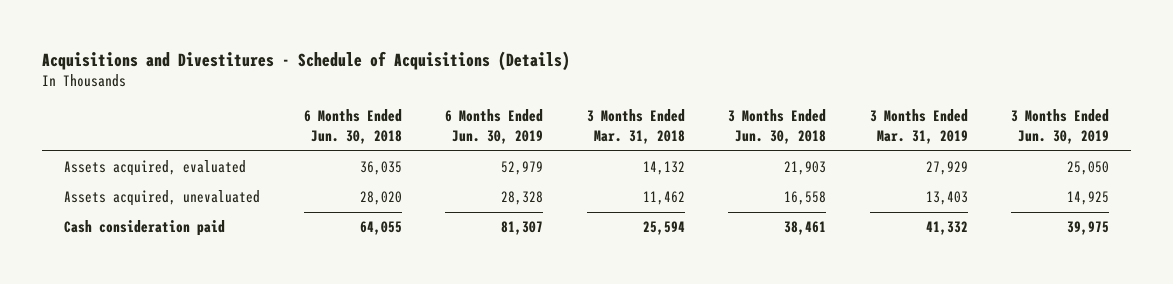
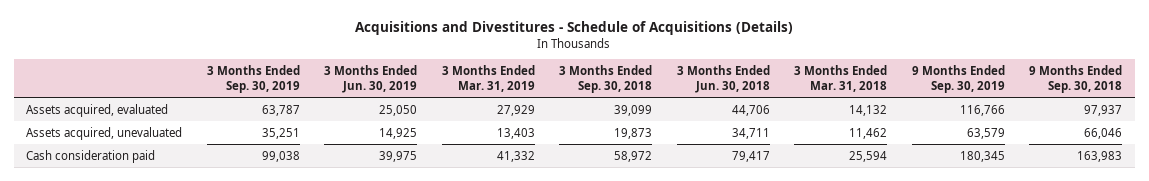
- | 6 Months Ended Jun. 30, 2018 | 6 Months Ended Jun. 30, 2019 | 3 Months Ended Mar. 31, 2018 | 3 Months Ended Jun. 30, 2018 | 3 Months Ended Mar. 31, 2019 | 3 Months Ended Jun. 30, 2019
+ | 3 Months Ended Sep. 30, 2019 | 3 Months Ended Jun. 30, 2019 | 3 Months Ended Mar. 31, 2019 | 3 Months Ended Sep. 30, 2018 | 3 Months Ended Jun. 30, 2018 | 3 Months Ended Mar. 31, 2018 | 9 Months Ended Sep. 30, 2019 | 9 Months Ended Sep. 30, 2018
- Assets acquired, evaluated | 36,035 | 52,979 | 14,132 | 21,903 | 27,929 | 25,050
- Assets acquired, unevaluated | 28,020 | 28,328 | 11,462 | 16,558 | 13,403 | 14,925
- Cash consideration paid | 64,055 | 81,307 | 25,594 | 38,461 | 41,332 | 39,975
+ Assets acquired, evaluated | 63,787 | 25,050 | 27,929 | 39,099 | 44,706 | 14,132 | 116,766 | 97,937
+ Assets acquired, unevaluated | 35,251 | 14,925 | 13,403 | 19,873 | 34,711 | 11,462 | 63,579 | 66,046
+ Cash consideration paid | 99,038 | 39,975 | 41,332 | 58,972 | 79,417 | 25,594 | 180,345 | 163,983

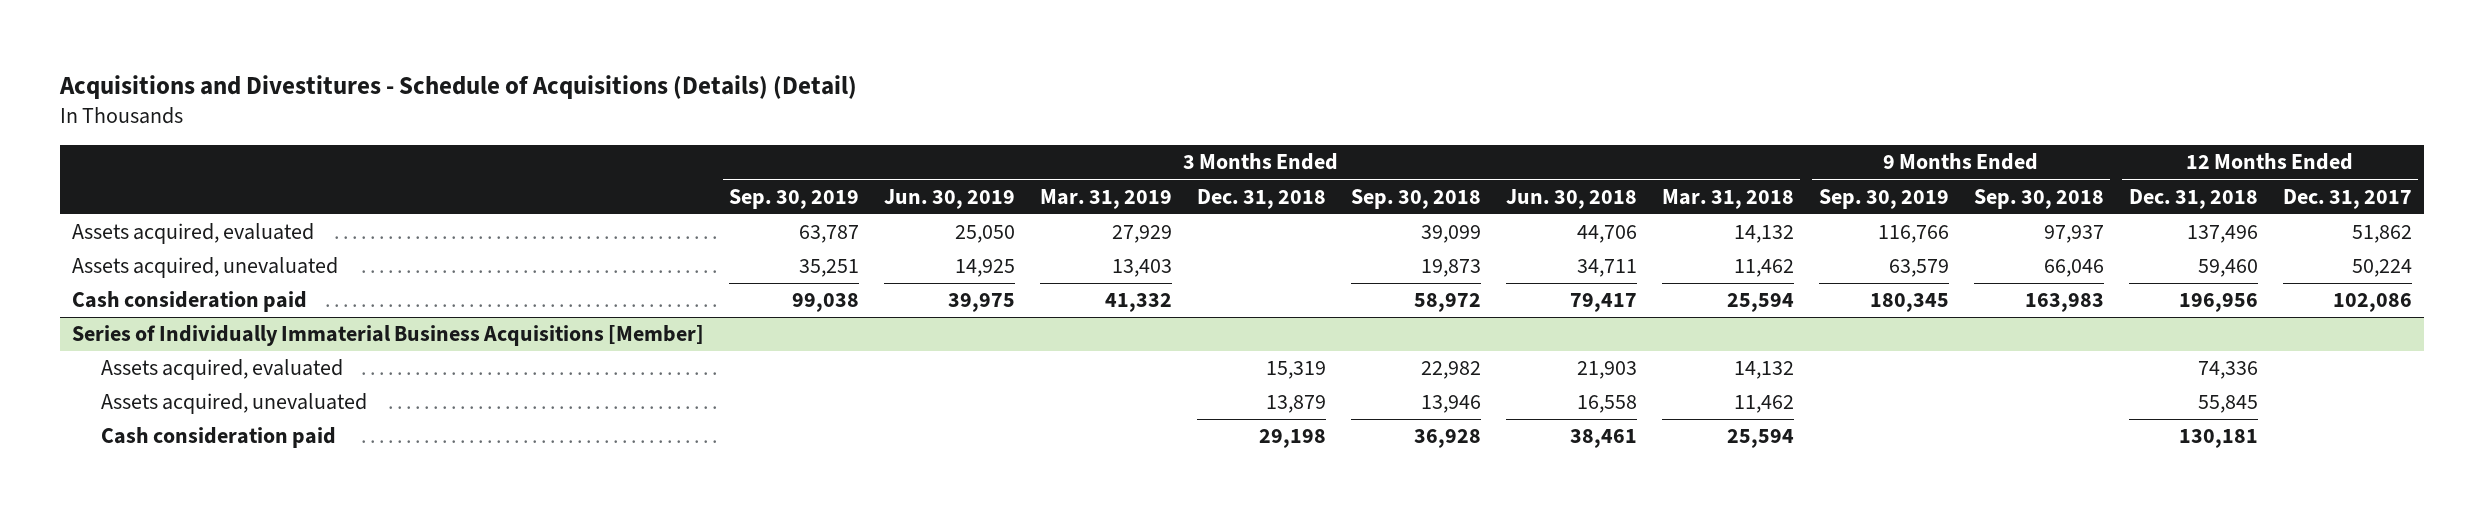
- Acquisitions and Divestitures - Schedule of Acquisitions (Details)
+ Acquisitions and Divestitures - Schedule of Acquisitions (Details) (Detail)
- | 3 Months Ended Sep. 30, 2019 | 3 Months Ended Jun. 30, 2019 | 3 Months Ended Mar. 31, 2019 | 3 Months Ended Sep. 30, 2018 | 3 Months Ended Jun. 30, 2018 | 3 Months Ended Mar. 31, 2018 | 9 Months Ended Sep. 30, 2019 | 9 Months Ended Sep. 30, 2018
+ | 3 Months Ended Sep. 30, 2019 | 3 Months Ended Jun. 30, 2019 | 3 Months Ended Mar. 31, 2019 | 3 Months Ended Dec. 31, 2018 | 3 Months Ended Sep. 30, 2018 | 3 Months Ended Jun. 30, 2018 | 3 Months Ended Mar. 31, 2018 | 9 Months Ended Sep. 30, 2019 | 9 Months Ended Sep. 30, 2018 | 12 Months Ended Dec. 31, 2018 | 12 Months Ended Dec. 31, 2017
+ Series of Individually Immaterial Business Acquisitions [Member]
+ Assets acquired, evaluated | | | | 15,319 | 22,982 | 21,903 | 14,132 | | | 74,336 |
+ Assets acquired, unevaluated | | | | 13,879 | 13,946 | 16,558 | 11,462 | | | 55,845 |
+ Cash consideration paid | | | | 29,198 | 36,928 | 38,461 | 25,594 | | | 130,181 |

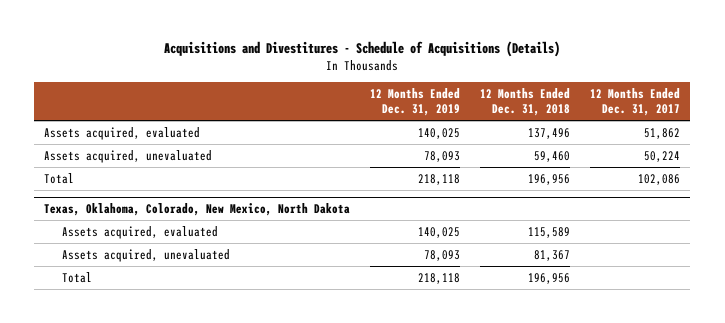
- Acquisitions and Divestitures - Schedule of Acquisitions (Details) (Detail)
+ Acquisitions and Divestitures - Schedule of Acquisitions (Details)
- | 3 Months Ended Sep. 30, 2019 | 3 Months Ended Jun. 30, 2019 | 3 Months Ended Mar. 31, 2019 | 3 Months Ended Dec. 31, 2018 | 3 Months Ended Sep. 30, 2018 | 3 Months Ended Jun. 30, 2018 | 3 Months Ended Mar. 31, 2018 | 9 Months Ended Sep. 30, 2019 | 9 Months Ended Sep. 30, 2018 | 12 Months Ended Dec. 31, 2018 | 12 Months Ended Dec. 31, 2017
+ | 12 Months Ended Dec. 31, 2019 | 12 Months Ended Dec. 31, 2018 | 12 Months Ended Dec. 31, 2017
- Cash consideration paid | 99,038 | 39,975 | 41,332 | | 58,972 | 79,417 | 25,594 | 180,345 | 163,983 | 196,956 | 102,086
- Series of Individually Immaterial Business Acquisitions [Member]
- Assets acquired, evaluated | | | | 15,319 | 22,982 | 21,903 | 14,132 | | | 74,336 |
- Assets acquired, unevaluated | | | | 13,879 | 13,946 | 16,558 | 11,462 | | | 55,845 |
- Cash consideration paid | | | | 29,198 | 36,928 | 38,461 | 25,594 | | | 130,181 |
+ Total | 218,118 | 196,956 | 102,086
+ Texas, Oklahoma, Colorado, New Mexico, North Dakota
+ Assets acquired, evaluated | 140,025 | 115,589 |
+ Assets acquired, unevaluated | 78,093 | 81,367 |
+ Total | 218,118 | 196,956 |

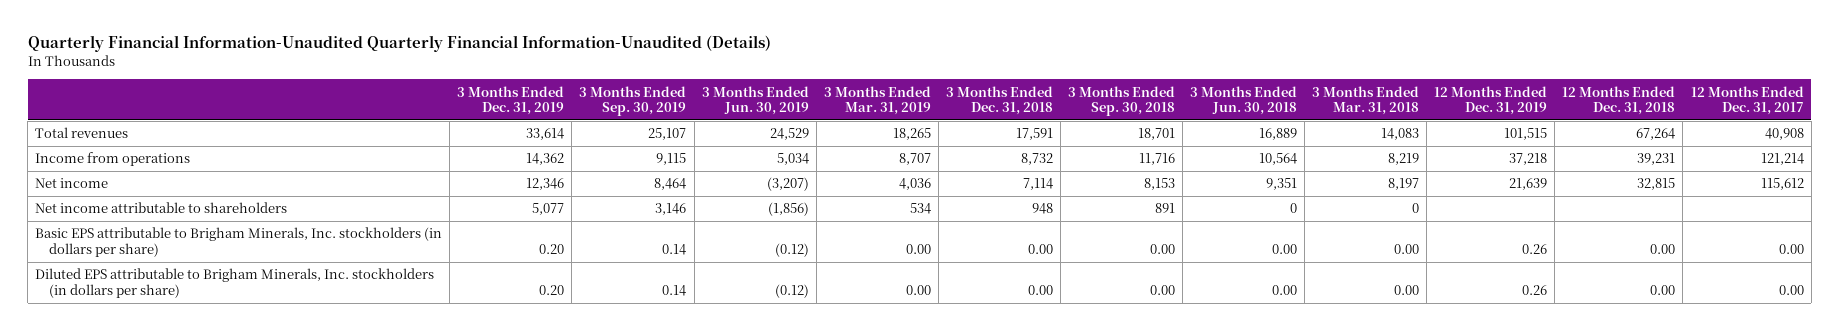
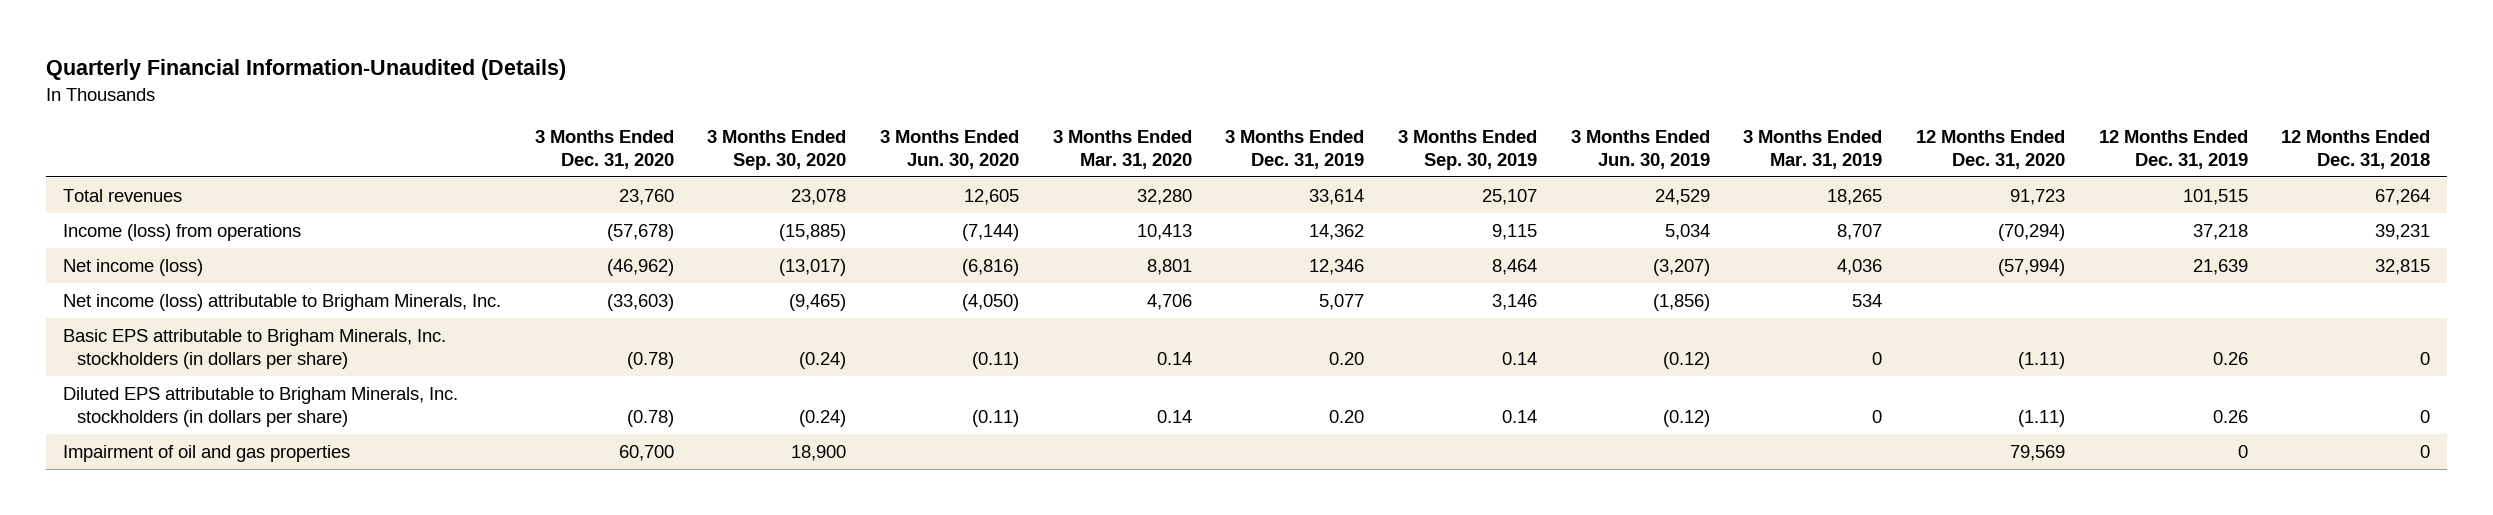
- Quarterly Financial Information-Unaudited Quarterly Financial Information-Unaudited (Details)
+ Quarterly Financial Information-Unaudited (Details)
- | 3 Months Ended Dec. 31, 2019 | 3 Months Ended Sep. 30, 2019 | 3 Months Ended Jun. 30, 2019 | 3 Months Ended Mar. 31, 2019 | 3 Months Ended Dec. 31, 2018 | 3 Months Ended Sep. 30, 2018 | 3 Months Ended Jun. 30, 2018 | 3 Months Ended Mar. 31, 2018 | 12 Months Ended Dec. 31, 2019 | 12 Months Ended Dec. 31, 2018 | 12 Months Ended Dec. 31, 2017
+ | 3 Months Ended Dec. 31, 2020 | 3 Months Ended Sep. 30, 2020 | 3 Months Ended Jun. 30, 2020 | 3 Months Ended Mar. 31, 2020 | 3 Months Ended Dec. 31, 2019 | 3 Months Ended Sep. 30, 2019 | 3 Months Ended Jun. 30, 2019 | 3 Months Ended Mar. 31, 2019 | 12 Months Ended Dec. 31, 2020 | 12 Months Ended Dec. 31, 2019 | 12 Months Ended Dec. 31, 2018
- Income from operations | 14,362 | 9,115 | 5,034 | 8,707 | 8,732 | 11,716 | 10,564 | 8,219 | 37,218 | 39,231 | 121,214
- Net income | 12,346 | 8,464 | (3,207) | 4,036 | 7,114 | 8,153 | 9,351 | 8,197 | 21,639 | 32,815 | 115,612
- Net income attributable to shareholders | 5,077 | 3,146 | (1,856) | 534 | 948 | 891 | 0 | 0 | | |
- Basic EPS attributable to Brigham Minerals, Inc. stockholders (in dollars per share) | 0.20 | 0.14 | (0.12) | 0.00 | 0.00 | 0.00 | 0.00 | 0.00 | 0.26 | 0.00 | 0.00
- Diluted EPS attributable to Brigham Minerals, Inc. stockholders (in dollars per share) | 0.20 | 0.14 | (0.12) | 0.00 | 0.00 | 0.00 | 0.00 | 0.00 | 0.26 | 0.00 | 0.00
+ Income (loss) from operations | (57,678) | (15,885) | (7,144) | 10,413 | 14,362 | 9,115 | 5,034 | 8,707 | (70,294) | 37,218 | 39,231
+ Net income (loss) | (46,962) | (13,017) | (6,816) | 8,801 | 12,346 | 8,464 | (3,207) | 4,036 | (57,994) | 21,639 | 32,815
+ Net income (loss) attributable to Brigham Minerals, Inc. | (33,603) | (9,465) | (4,050) | 4,706 | 5,077 | 3,146 | (1,856) | 534 | | |
+ Basic EPS attributable to Brigham Minerals, Inc. stockholders (in dollars per share) | (0.78) | (0.24) | (0.11) | 0.14 | 0.20 | 0.14 | (0.12) | 0 | (1.11) | 0.26 | 0
+ Diluted EPS attributable to Brigham Minerals, Inc. stockholders (in dollars per share) | (0.78) | (0.24) | (0.11) | 0.14 | 0.20 | 0.14 | (0.12) | 0 | (1.11) | 0.26 | 0
+ Impairment of oil and gas properties | 60,700 | 18,900 | | | | | | | 79,569 | 0 | 0

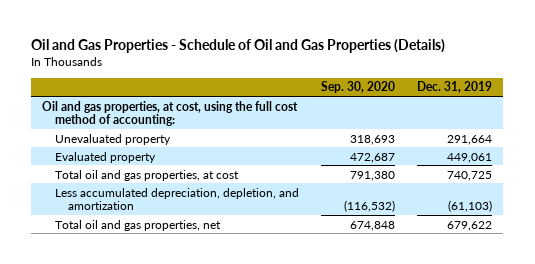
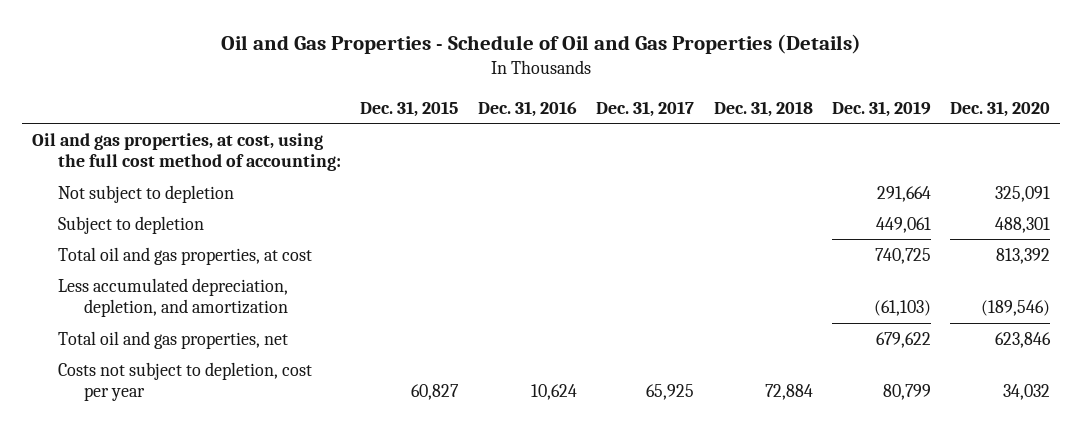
- | Sep. 30, 2020 | Dec. 31, 2019
+ | Dec. 31, 2015 | Dec. 31, 2016 | Dec. 31, 2017 | Dec. 31, 2018 | Dec. 31, 2019 | Dec. 31, 2020
- Unevaluated property | 318,693 | 291,664
- Evaluated property | 472,687 | 449,061
+ Not subject to depletion | | | | | 291,664 | 325,091
+ Subject to depletion | | | | | 449,061 | 488,301
+ Costs not subject to depletion, cost per year | 60,827 | 10,624 | 65,925 | 72,884 | 80,799 | 34,032

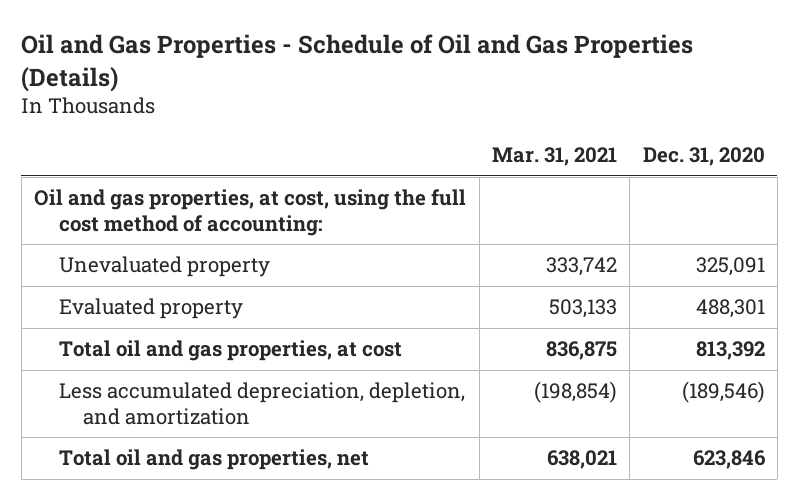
- | Dec. 31, 2015 | Dec. 31, 2016 | Dec. 31, 2017 | Dec. 31, 2018 | Dec. 31, 2019 | Dec. 31, 2020
+ | Mar. 31, 2021 | Dec. 31, 2020
- Not subject to depletion | | | | | 291,664 | 325,091
- Subject to depletion | | | | | 449,061 | 488,301
+ Unevaluated property | 333,742 | 325,091
+ Evaluated property | 503,133 | 488,301
- Costs not subject to depletion, cost per year | 60,827 | 10,624 | 65,925 | 72,884 | 80,799 | 34,032

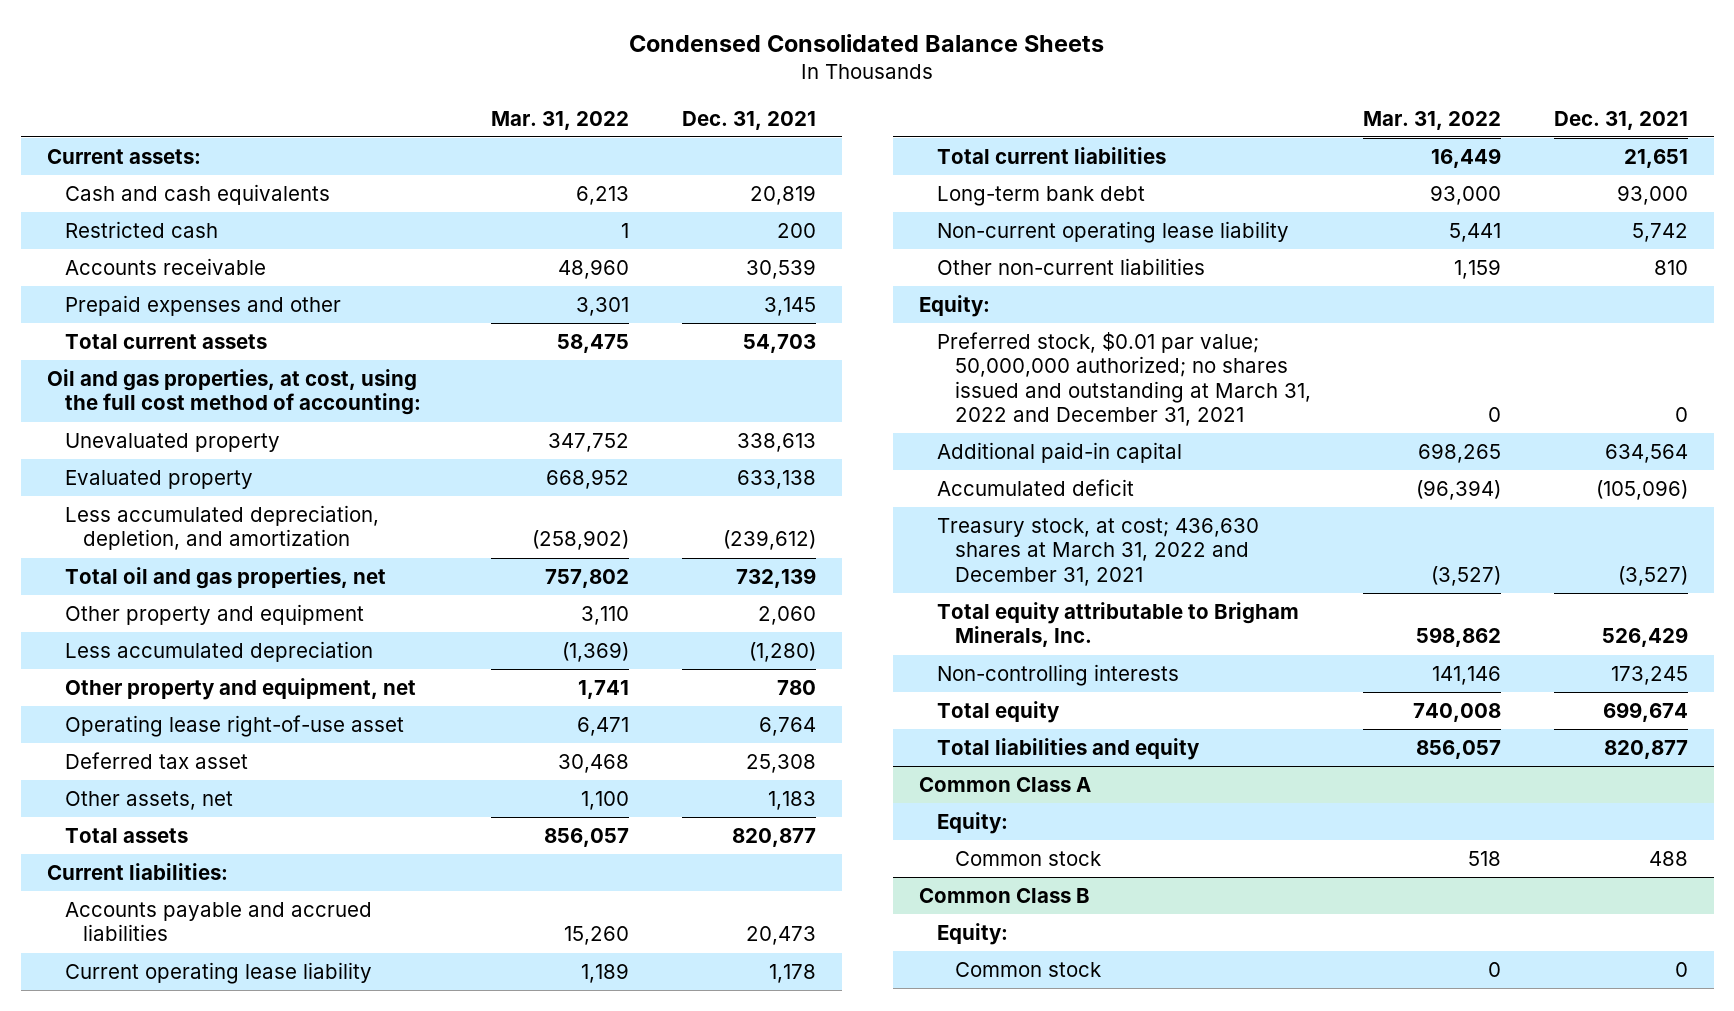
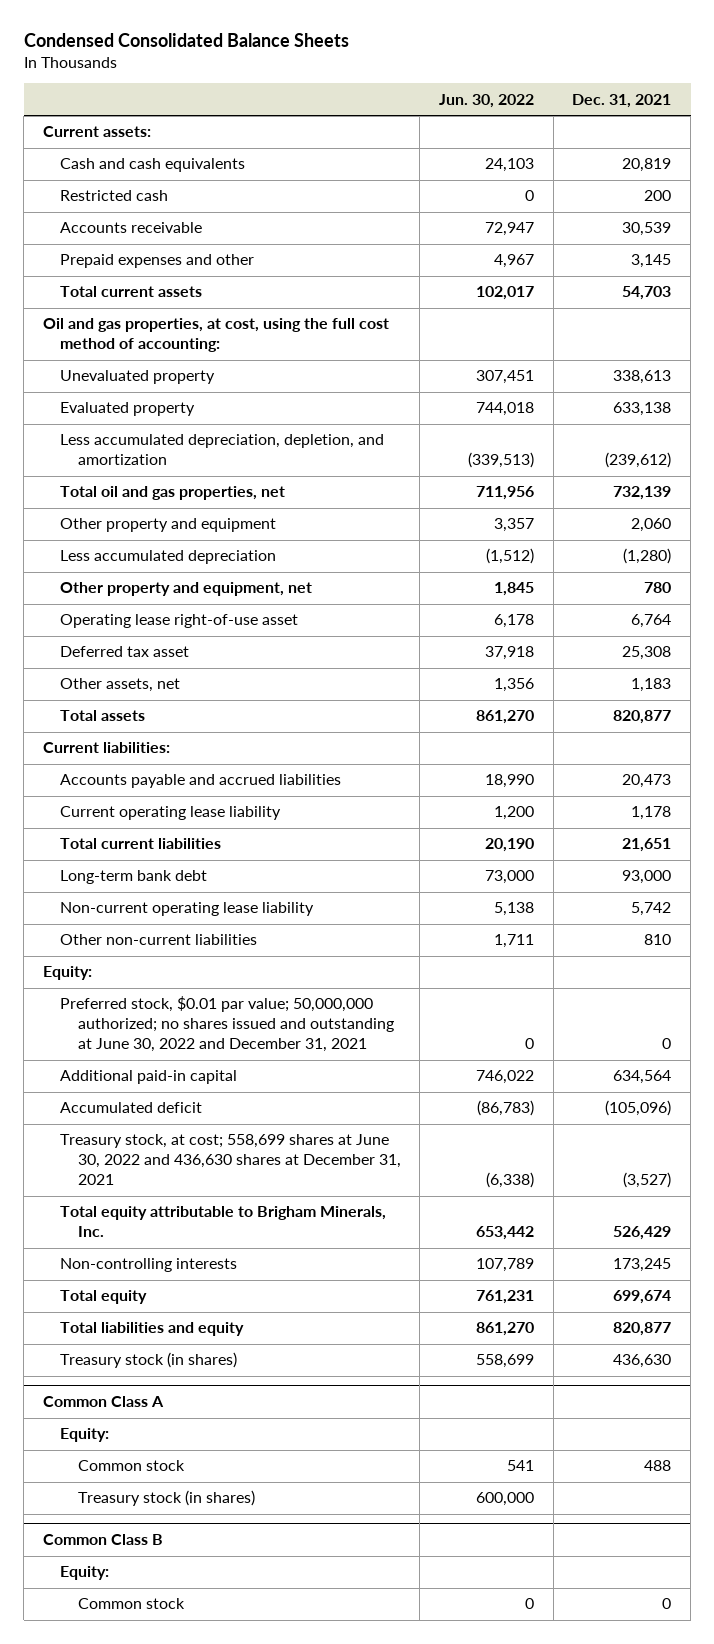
- | Mar. 31, 2022 | Dec. 31, 2021
+ | Jun. 30, 2022 | Dec. 31, 2021
- Preferred stock, $0.01 par value; 50,000,000 authorized; no shares issued and outstanding at March 31, 2022 and December 31, 2021 | 0 | 0
+ Preferred stock, $0.01 par value; 50,000,000 authorized; no shares issued and outstanding at June 30, 2022 and December 31, 2021 | 0 | 0
- Treasury stock, at cost; 436,630 shares at March 31, 2022 and December 31, 2021 | (3,527) | (3,527)
+ Treasury stock, at cost; 558,699 shares at June 30, 2022 and 436,630 shares at December 31, 2021 | (6,338) | (3,527)
+ Treasury stock (in shares) | 558,699 | 436,630
@ Common Class A
+ Treasury stock (in shares) | 600,000 |

